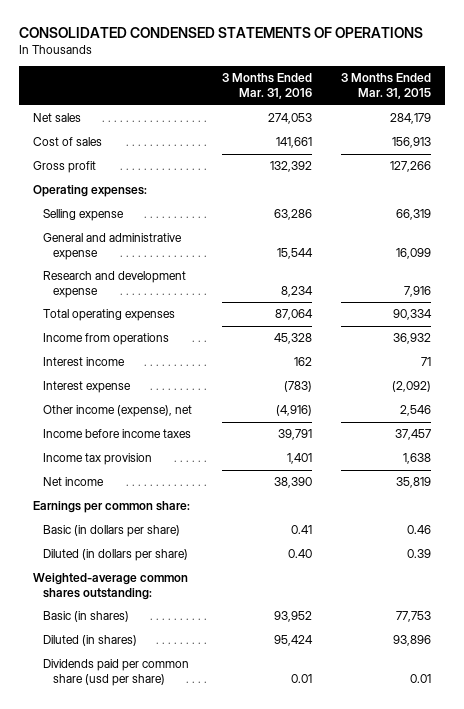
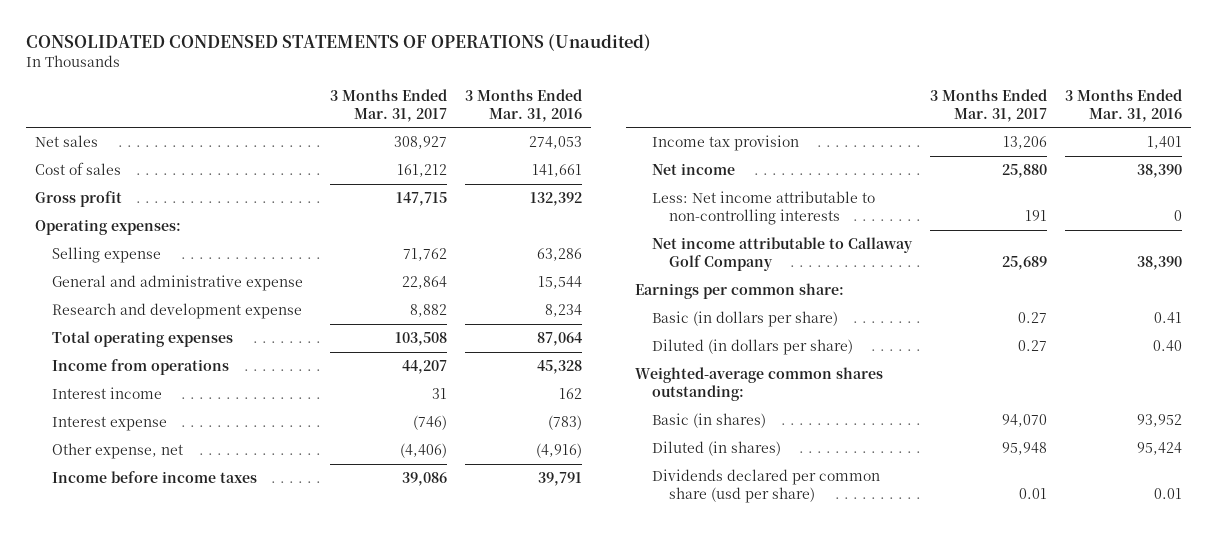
- CONSOLIDATED CONDENSED STATEMENTS OF OPERATIONS
+ CONSOLIDATED CONDENSED STATEMENTS OF OPERATIONS (Unaudited)
- | 3 Months Ended Mar. 31, 2016 | 3 Months Ended Mar. 31, 2015
+ | 3 Months Ended Mar. 31, 2017 | 3 Months Ended Mar. 31, 2016
- Other income (expense), net | (4,916) | 2,546
+ Other expense, net | (4,406) | (4,916)
+ Less: Net income attributable to non-controlling interests | 191 | 0
+ Net income attributable to Callaway Golf Company | 25,689 | 38,390
- Dividends paid per common share (usd per share) | 0.01 | 0.01
+ Dividends declared per common share (usd per share) | 0.01 | 0.01

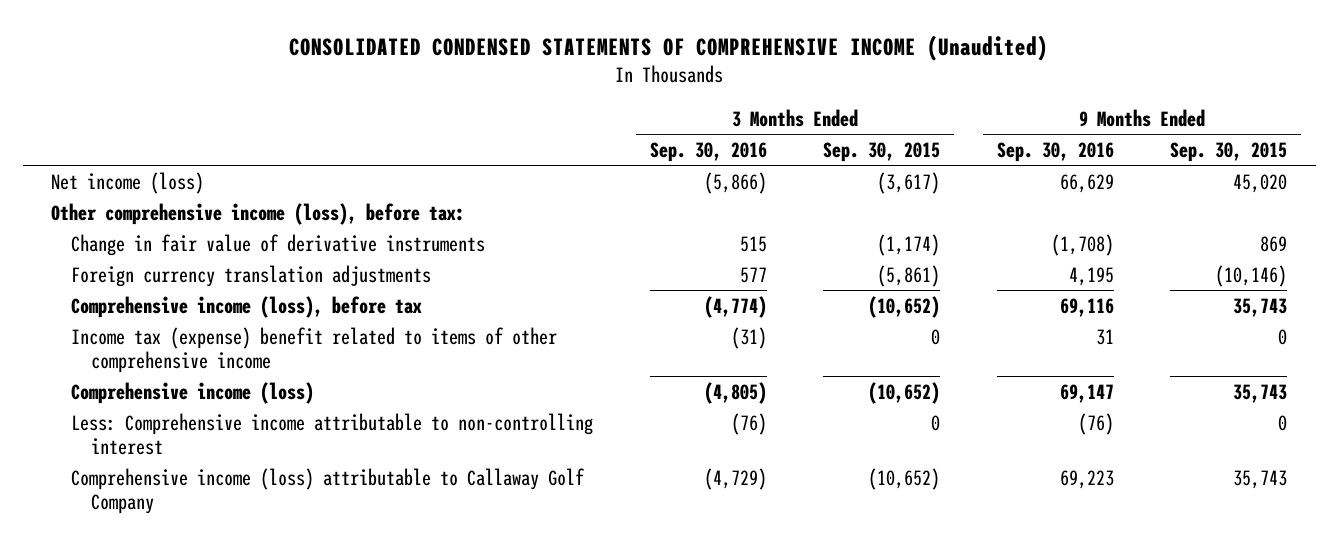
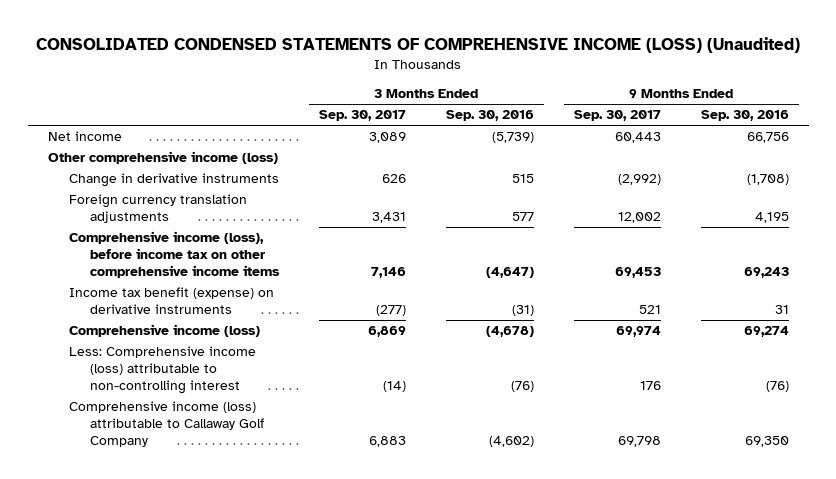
- CONSOLIDATED CONDENSED STATEMENTS OF COMPREHENSIVE INCOME (Unaudited)
+ CONSOLIDATED CONDENSED STATEMENTS OF COMPREHENSIVE INCOME (LOSS) (Unaudited)
- | 3 Months Ended Sep. 30, 2016 | 3 Months Ended Sep. 30, 2015 | 9 Months Ended Sep. 30, 2016 | 9 Months Ended Sep. 30, 2015
+ | 3 Months Ended Sep. 30, 2017 | 3 Months Ended Sep. 30, 2016 | 9 Months Ended Sep. 30, 2017 | 9 Months Ended Sep. 30, 2016
- Net income (loss) | (5,866) | (3,617) | 66,629 | 45,020
- Other comprehensive income (loss), before tax:
- Change in fair value of derivative instruments | 515 | (1,174) | (1,708) | 869
+ Net income | 3,089 | (5,739) | 60,443 | 66,756
+ Other comprehensive income (loss)
+ Change in derivative instruments | 626 | 515 | (2,992) | (1,708)
- Comprehensive income (loss), before tax | (4,774) | (10,652) | 69,116 | 35,743
- Income tax (expense) benefit related to items of other comprehensive income | (31) | 0 | 31 | 0
- Comprehensive income (loss) | (4,805) | (10,652) | 69,147 | 35,743
- Less: Comprehensive income attributable to non-controlling interest | (76) | 0 | (76) | 0
- Comprehensive income (loss) attributable to Callaway Golf Company | (4,729) | (10,652) | 69,223 | 35,743
+ Comprehensive income (loss), before income tax on other comprehensive income items | 7,146 | (4,647) | 69,453 | 69,243
+ Income tax benefit (expense) on derivative instruments | (277) | (31) | 521 | 31
+ Comprehensive income (loss) | 6,869 | (4,678) | 69,974 | 69,274
+ Less: Comprehensive income (loss) attributable to non-controlling interest | (14) | (76) | 176 | (76)
+ Comprehensive income (loss) attributable to Callaway Golf Company | 6,883 | (4,602) | 69,798 | 69,350

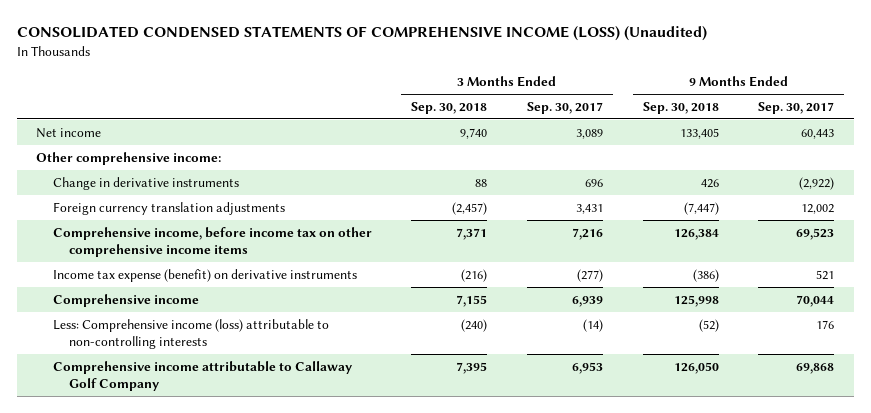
- | 3 Months Ended Sep. 30, 2017 | 3 Months Ended Sep. 30, 2016 | 9 Months Ended Sep. 30, 2017 | 9 Months Ended Sep. 30, 2016
+ | 3 Months Ended Sep. 30, 2018 | 3 Months Ended Sep. 30, 2017 | 9 Months Ended Sep. 30, 2018 | 9 Months Ended Sep. 30, 2017
- Other comprehensive income (loss)
- Change in derivative instruments | 626 | 515 | (2,992) | (1,708)
+ Other comprehensive income:
+ Change in derivative instruments | 88 | 696 | 426 | (2,922)
- Comprehensive income (loss), before income tax on other comprehensive income items | 7,146 | (4,647) | 69,453 | 69,243
- Income tax benefit (expense) on derivative instruments | (277) | (31) | 521 | 31
- Comprehensive income (loss) | 6,869 | (4,678) | 69,974 | 69,274
- Less: Comprehensive income (loss) attributable to non-controlling interest | (14) | (76) | 176 | (76)
- Comprehensive income (loss) attributable to Callaway Golf Company | 6,883 | (4,602) | 69,798 | 69,350
+ Comprehensive income, before income tax on other comprehensive income items | 7,371 | 7,216 | 126,384 | 69,523
+ Income tax expense (benefit) on derivative instruments | (216) | (277) | (386) | 521
+ Comprehensive income | 7,155 | 6,939 | 125,998 | 70,044
+ Less: Comprehensive income (loss) attributable to non-controlling interests | (240) | (14) | (52) | 176
+ Comprehensive income attributable to Callaway Golf Company | 7,395 | 6,953 | 126,050 | 69,868

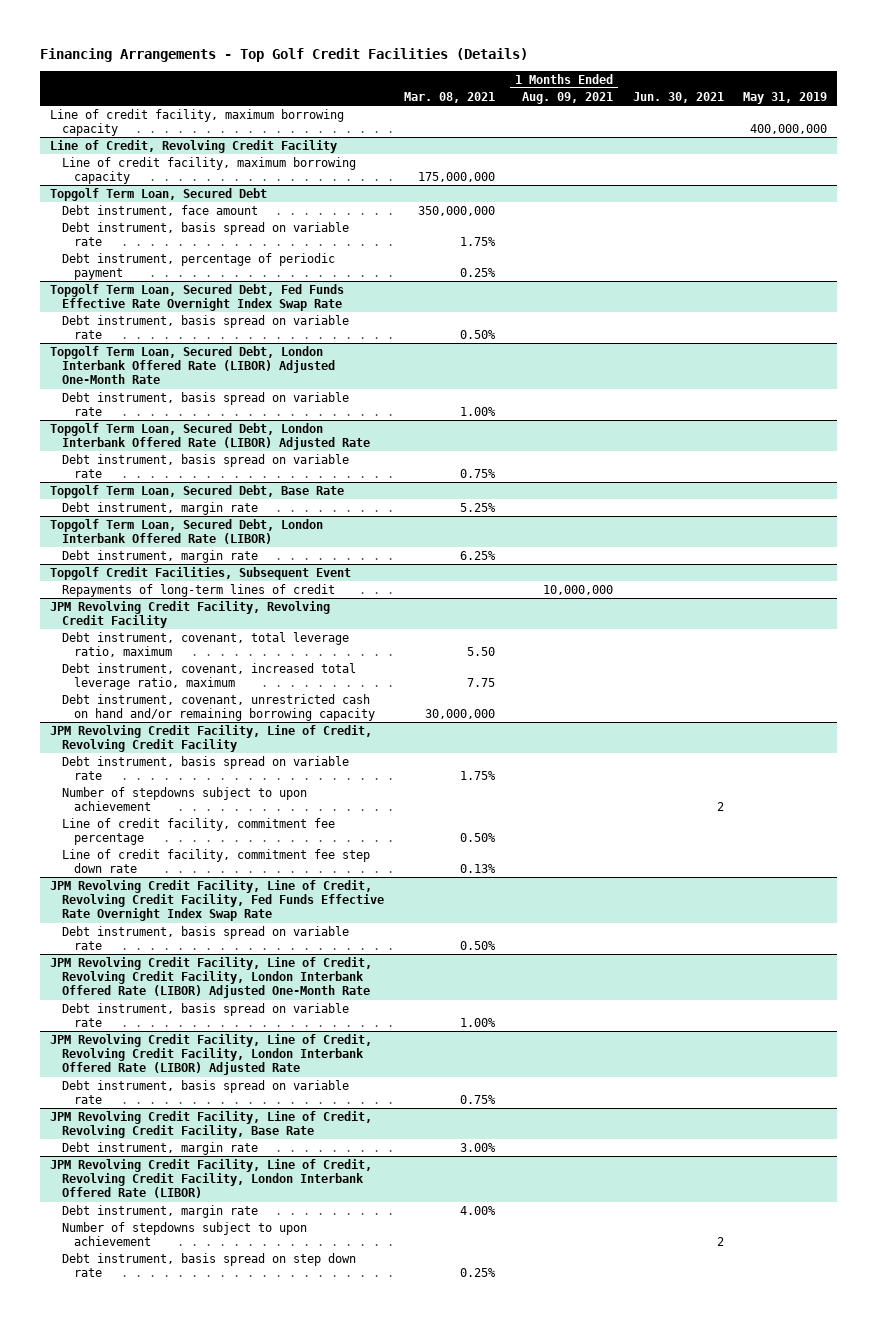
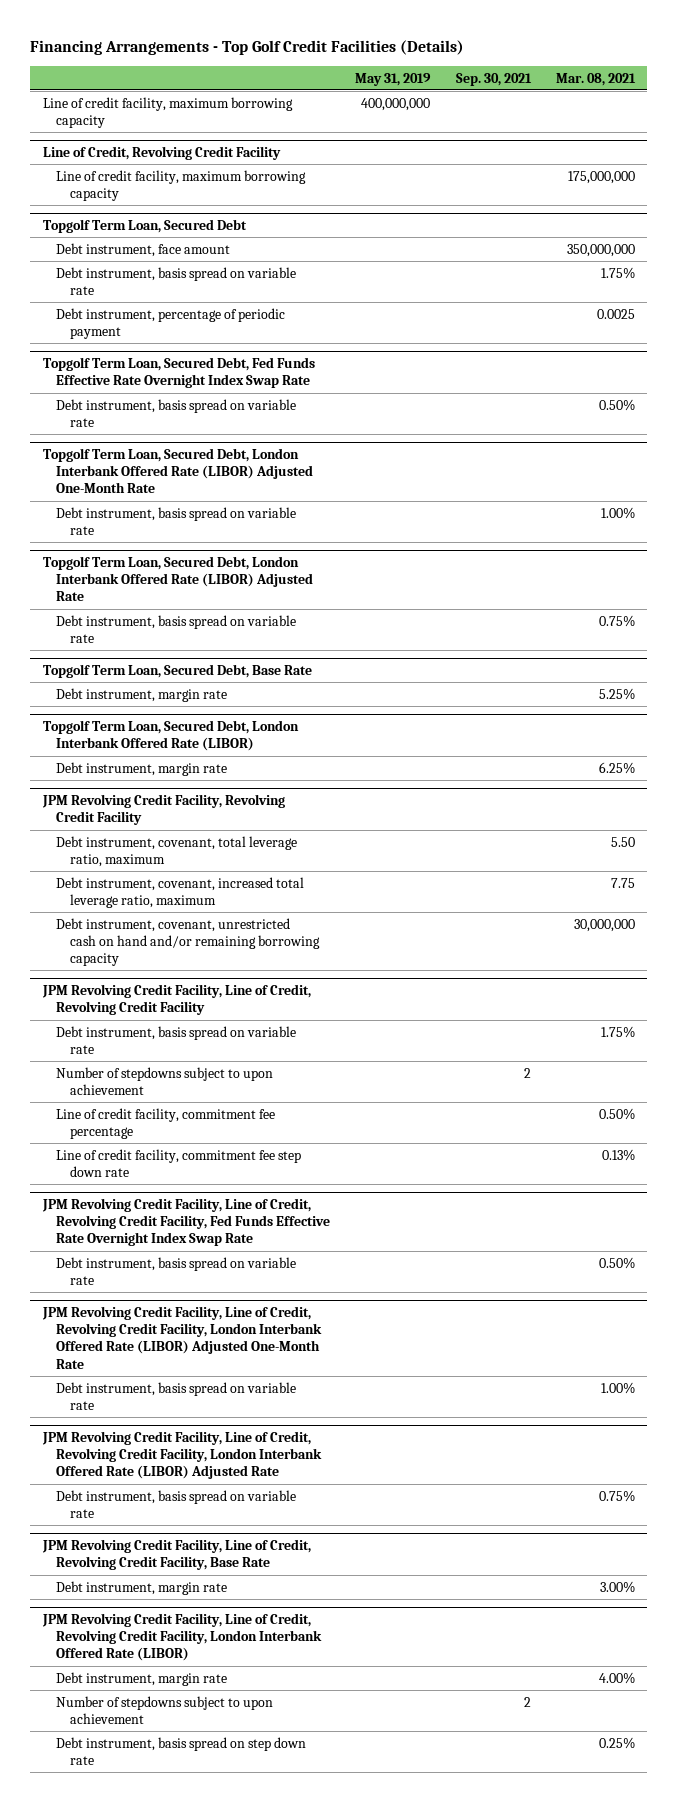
- | Mar. 08, 2021 | 1 Months Ended Aug. 09, 2021 | Jun. 30, 2021 | May 31, 2019
+ | May 31, 2019 | Sep. 30, 2021 | Mar. 08, 2021
@ Topgolf Term Loan, Secured Debt
- Debt instrument, percentage of periodic payment | 0.25% | | |
+ Debt instrument, percentage of periodic payment | | | 0.0025
- Topgolf Credit Facilities, Subsequent Event
- Repayments of long-term lines of credit | | 10,000,000 | |

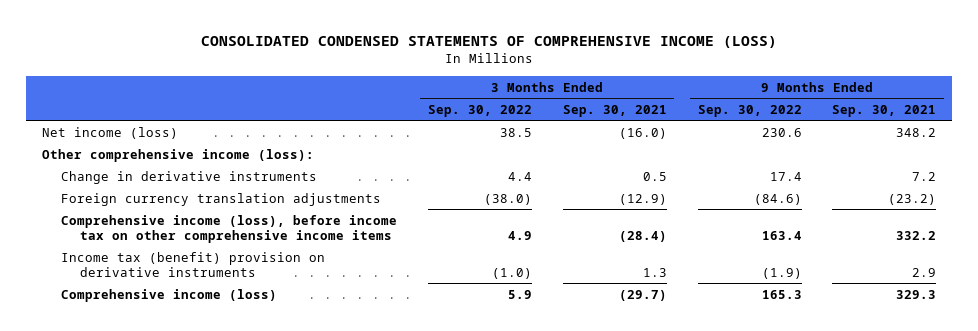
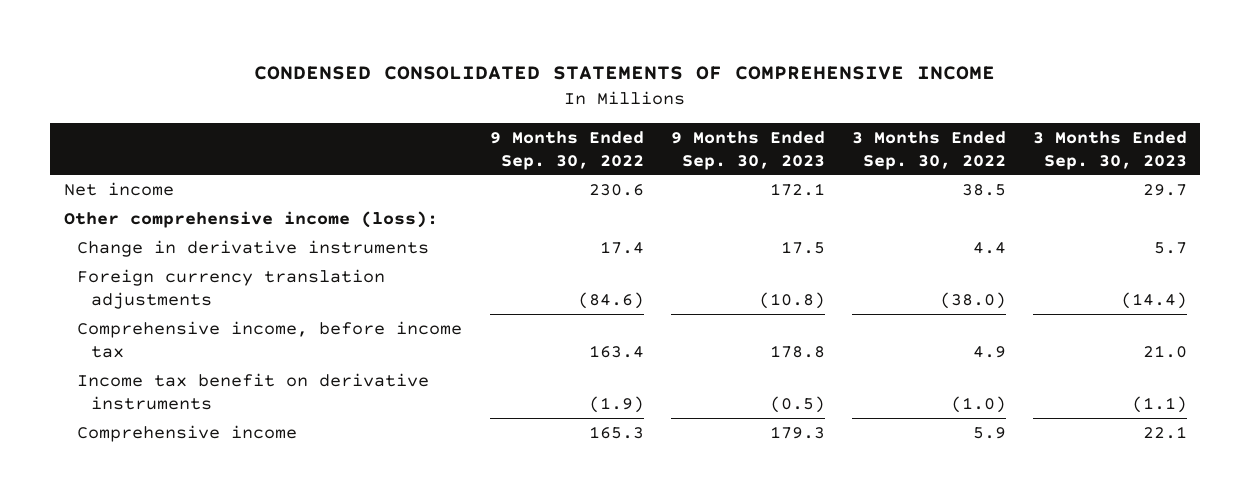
- CONSOLIDATED CONDENSED STATEMENTS OF COMPREHENSIVE INCOME (LOSS)
+ CONDENSED CONSOLIDATED STATEMENTS OF COMPREHENSIVE INCOME
- | 3 Months Ended Sep. 30, 2022 | 3 Months Ended Sep. 30, 2021 | 9 Months Ended Sep. 30, 2022 | 9 Months Ended Sep. 30, 2021
+ | 9 Months Ended Sep. 30, 2022 | 9 Months Ended Sep. 30, 2023 | 3 Months Ended Sep. 30, 2022 | 3 Months Ended Sep. 30, 2023
- Net income (loss) | 38.5 | (16.0) | 230.6 | 348.2
+ Net income | 230.6 | 172.1 | 38.5 | 29.7
- Comprehensive income (loss), before income tax on other comprehensive income items | 4.9 | (28.4) | 163.4 | 332.2
- Income tax (benefit) provision on derivative instruments | (1.0) | 1.3 | (1.9) | 2.9
- Comprehensive income (loss) | 5.9 | (29.7) | 165.3 | 329.3
+ Comprehensive income, before income tax | 163.4 | 178.8 | 4.9 | 21.0
+ Income tax benefit on derivative instruments | (1.9) | (0.5) | (1.0) | (1.1)
+ Comprehensive income | 165.3 | 179.3 | 5.9 | 22.1

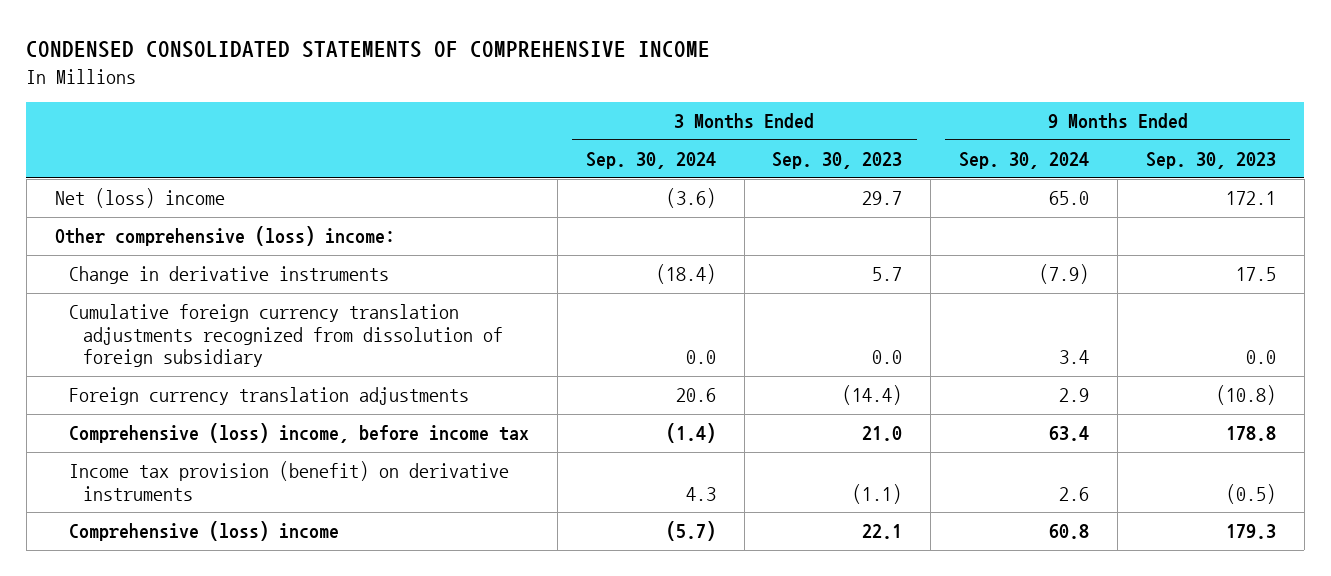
- | 9 Months Ended Sep. 30, 2022 | 9 Months Ended Sep. 30, 2023 | 3 Months Ended Sep. 30, 2022 | 3 Months Ended Sep. 30, 2023
+ | 3 Months Ended Sep. 30, 2024 | 3 Months Ended Sep. 30, 2023 | 9 Months Ended Sep. 30, 2024 | 9 Months Ended Sep. 30, 2023
- Net income | 230.6 | 172.1 | 38.5 | 29.7
- Other comprehensive income (loss):
+ Net (loss) income | (3.6) | 29.7 | 65.0 | 172.1
+ Other comprehensive (loss) income:
+ Cumulative foreign currency translation adjustments recognized from dissolution of foreign subsidiary | 0.0 | 0.0 | 3.4 | 0.0
- Comprehensive income, before income tax | 163.4 | 178.8 | 4.9 | 21.0
- Income tax benefit on derivative instruments | (1.9) | (0.5) | (1.0) | (1.1)
- Comprehensive income | 165.3 | 179.3 | 5.9 | 22.1
+ Comprehensive (loss) income, before income tax | (1.4) | 21.0 | 63.4 | 178.8
+ Income tax provision (benefit) on derivative instruments | 4.3 | (1.1) | 2.6 | (0.5)
+ Comprehensive (loss) income | (5.7) | 22.1 | 60.8 | 179.3

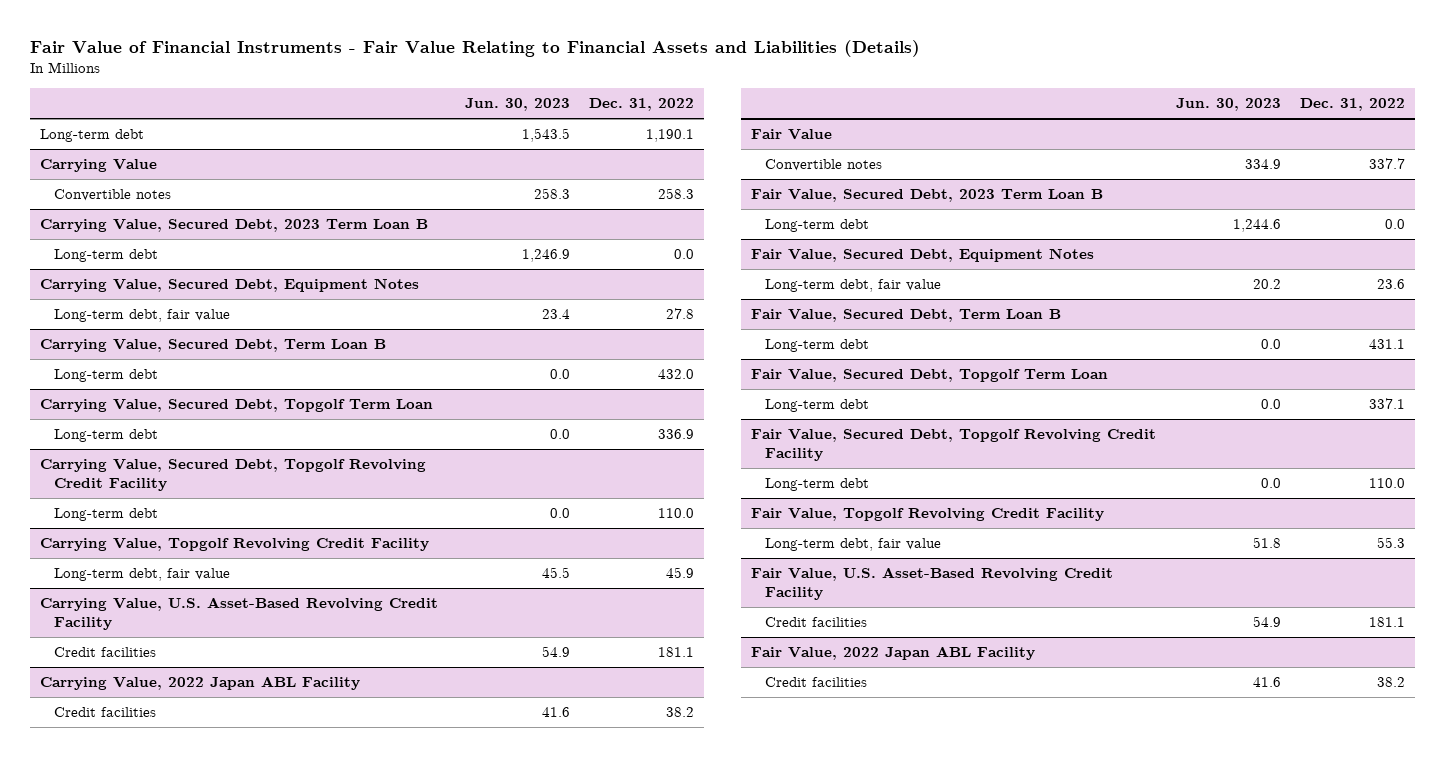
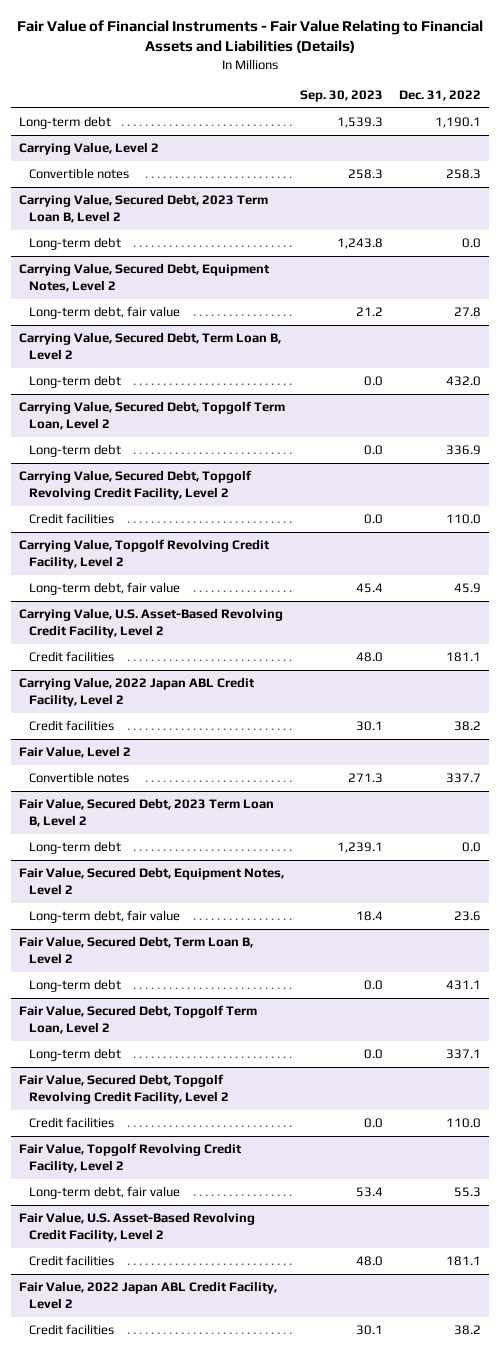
- | Jun. 30, 2023 | Dec. 31, 2022
+ | Sep. 30, 2023 | Dec. 31, 2022
- Carrying Value
+ Carrying Value, Level 2
- Carrying Value, Secured Debt, 2023 Term Loan B
+ Carrying Value, Secured Debt, 2023 Term Loan B, Level 2
- Carrying Value, Secured Debt, Equipment Notes
+ Carrying Value, Secured Debt, Equipment Notes, Level 2
- Carrying Value, Secured Debt, Term Loan B
+ Carrying Value, Secured Debt, Term Loan B, Level 2
- Carrying Value, Secured Debt, Topgolf Term Loan
+ Carrying Value, Secured Debt, Topgolf Term Loan, Level 2
- Carrying Value, Secured Debt, Topgolf Revolving Credit Facility
- Long-term debt | 0.0 | 110.0
- Carrying Value, Topgolf Revolving Credit Facility
+ Carrying Value, Secured Debt, Topgolf Revolving Credit Facility, Level 2
+ Credit facilities | 0.0 | 110.0
+ Carrying Value, Topgolf Revolving Credit Facility, Level 2
- Carrying Value, U.S. Asset-Based Revolving Credit Facility
+ Carrying Value, U.S. Asset-Based Revolving Credit Facility, Level 2
- Carrying Value, 2022 Japan ABL Facility
+ Carrying Value, 2022 Japan ABL Credit Facility, Level 2
- Fair Value
+ Fair Value, Level 2
- Fair Value, Secured Debt, 2023 Term Loan B
+ Fair Value, Secured Debt, 2023 Term Loan B, Level 2
- Fair Value, Secured Debt, Equipment Notes
+ Fair Value, Secured Debt, Equipment Notes, Level 2
- Fair Value, Secured Debt, Term Loan B
+ Fair Value, Secured Debt, Term Loan B, Level 2
- Fair Value, Secured Debt, Topgolf Term Loan
+ Fair Value, Secured Debt, Topgolf Term Loan, Level 2
- Fair Value, Secured Debt, Topgolf Revolving Credit Facility
- Long-term debt | 0.0 | 110.0
- Fair Value, Topgolf Revolving Credit Facility
+ Fair Value, Secured Debt, Topgolf Revolving Credit Facility, Level 2
+ Credit facilities | 0.0 | 110.0
+ Fair Value, Topgolf Revolving Credit Facility, Level 2
- Fair Value, U.S. Asset-Based Revolving Credit Facility
+ Fair Value, U.S. Asset-Based Revolving Credit Facility, Level 2
- Fair Value, 2022 Japan ABL Facility
+ Fair Value, 2022 Japan ABL Credit Facility, Level 2

